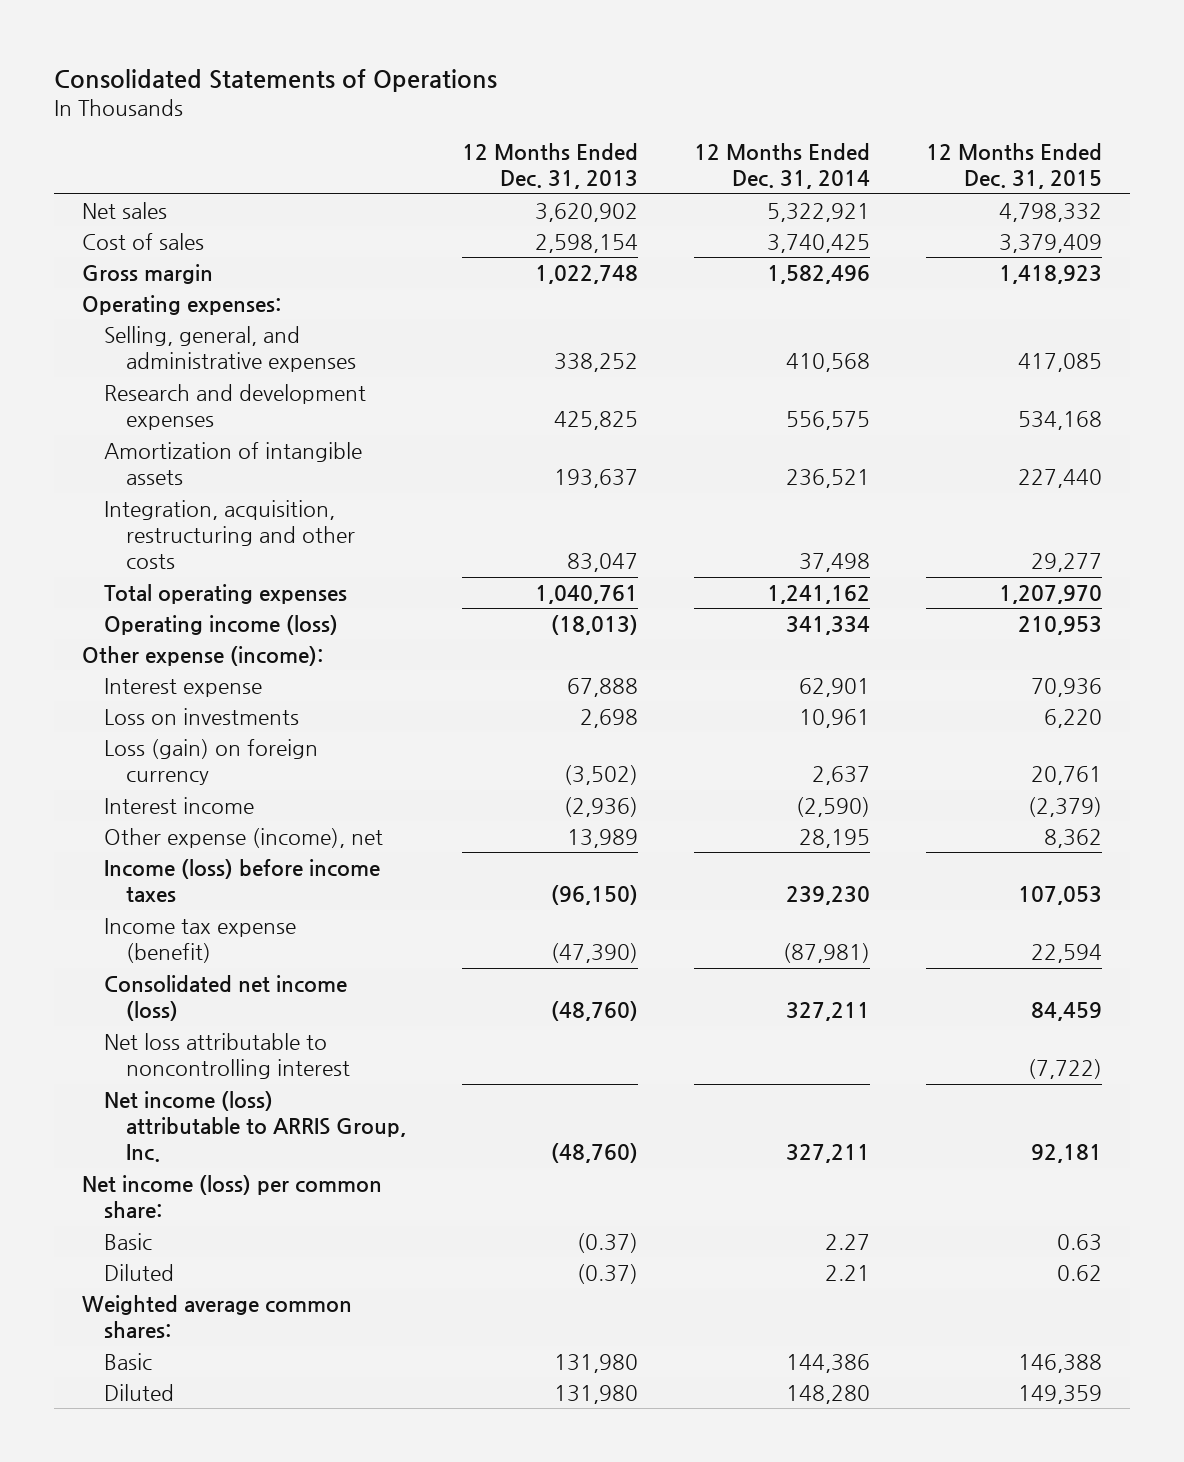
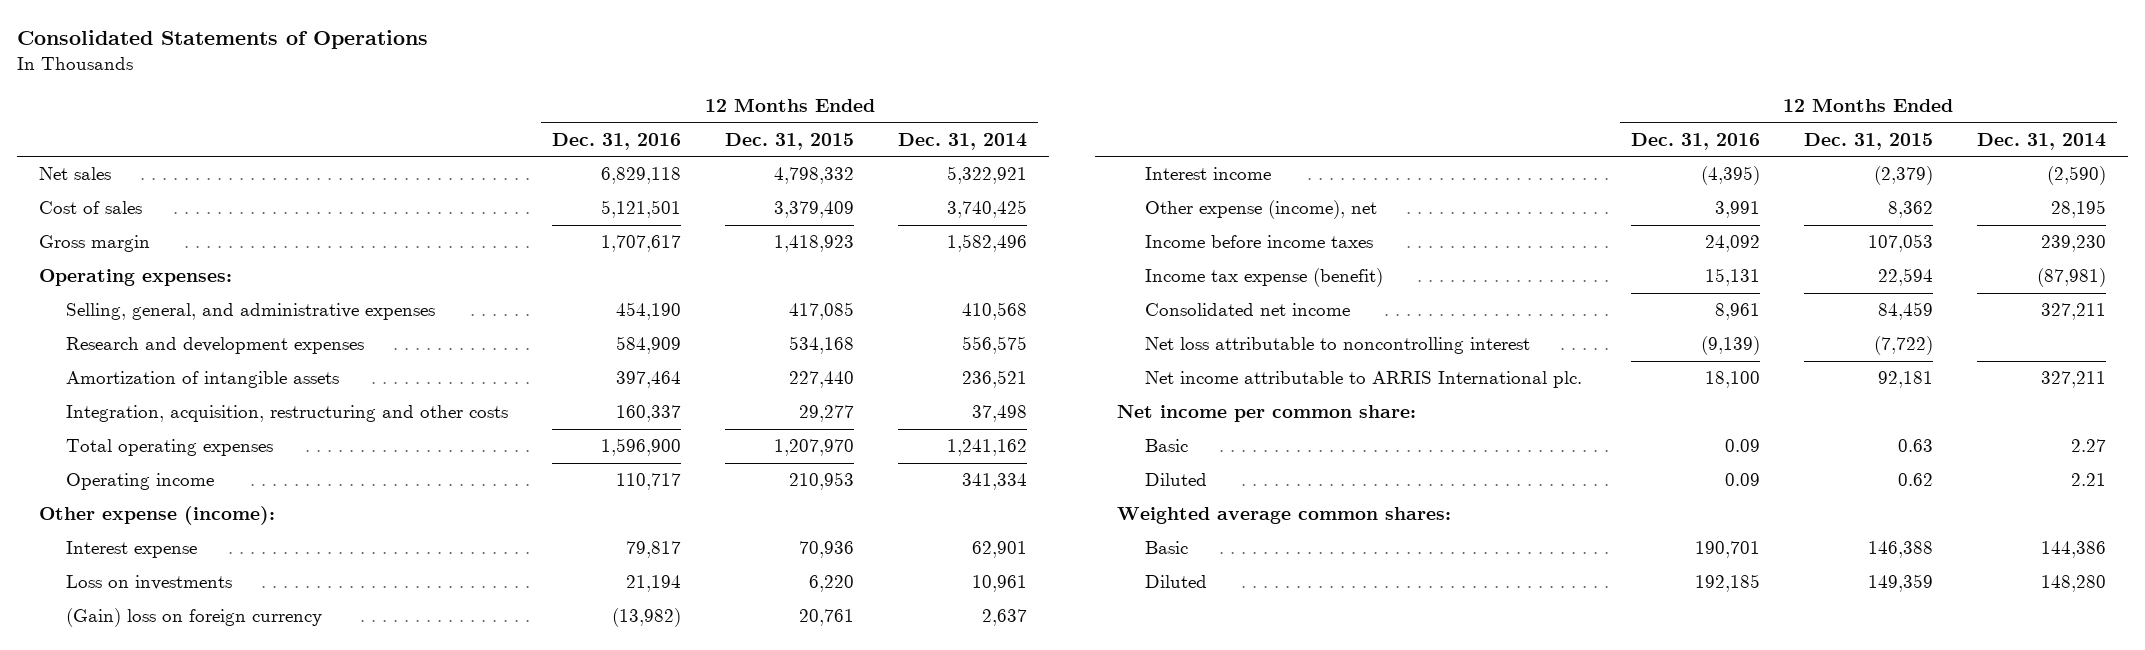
- | 12 Months Ended Dec. 31, 2013 | 12 Months Ended Dec. 31, 2014 | 12 Months Ended Dec. 31, 2015
+ | 12 Months Ended Dec. 31, 2016 | 12 Months Ended Dec. 31, 2015 | 12 Months Ended Dec. 31, 2014
- Operating income (loss) | (18,013) | 341,334 | 210,953
+ Operating income | 110,717 | 210,953 | 341,334
- Loss (gain) on foreign currency | (3,502) | 2,637 | 20,761
+ (Gain) loss on foreign currency | (13,982) | 20,761 | 2,637
- Income (loss) before income taxes | (96,150) | 239,230 | 107,053
+ Income before income taxes | 24,092 | 107,053 | 239,230
- Consolidated net income (loss) | (48,760) | 327,211 | 84,459
+ Consolidated net income | 8,961 | 84,459 | 327,211
- Net income (loss) attributable to ARRIS Group, Inc. | (48,760) | 327,211 | 92,181
- Net income (loss) per common share:
+ Net income attributable to ARRIS International plc. | 18,100 | 92,181 | 327,211
+ Net income per common share:

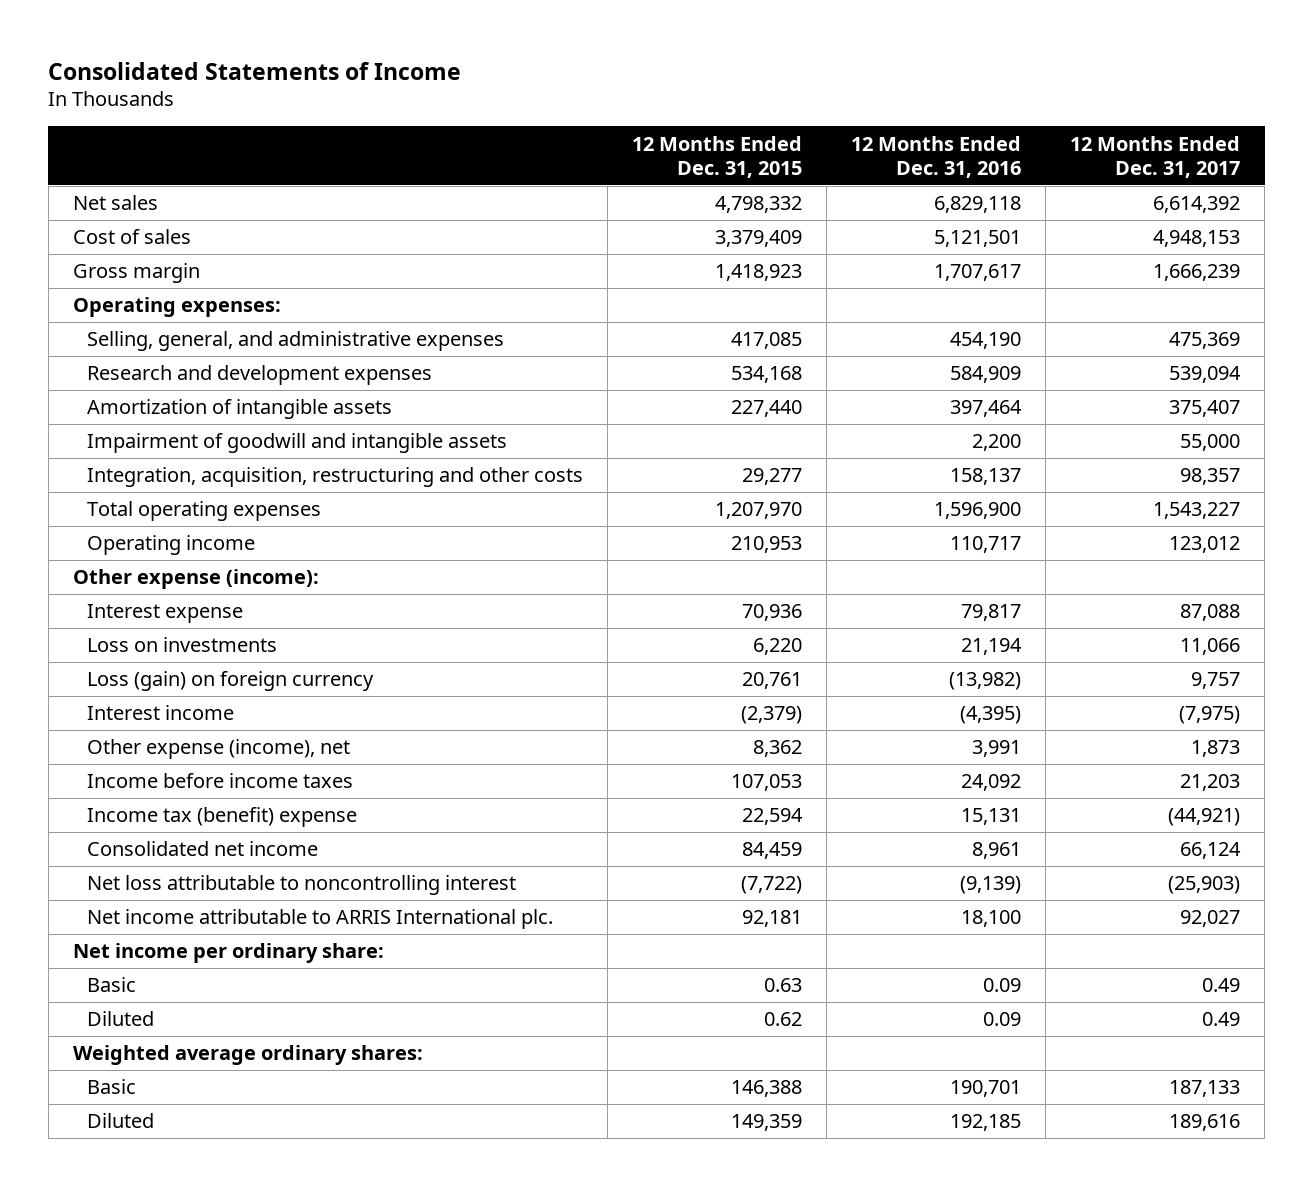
- Consolidated Statements of Operations
+ Consolidated Statements of Income
- | 12 Months Ended Dec. 31, 2016 | 12 Months Ended Dec. 31, 2015 | 12 Months Ended Dec. 31, 2014
+ | 12 Months Ended Dec. 31, 2015 | 12 Months Ended Dec. 31, 2016 | 12 Months Ended Dec. 31, 2017
- Integration, acquisition, restructuring and other costs | 160,337 | 29,277 | 37,498
+ Impairment of goodwill and intangible assets | | 2,200 | 55,000
+ Integration, acquisition, restructuring and other costs | 29,277 | 158,137 | 98,357
- (Gain) loss on foreign currency | (13,982) | 20,761 | 2,637
+ Loss (gain) on foreign currency | 20,761 | (13,982) | 9,757
- Income tax expense (benefit) | 15,131 | 22,594 | (87,981)
+ Income tax (benefit) expense | 22,594 | 15,131 | (44,921)
- Net income per common share:
+ Net income per ordinary share:
- Weighted average common shares:
+ Weighted average ordinary shares:

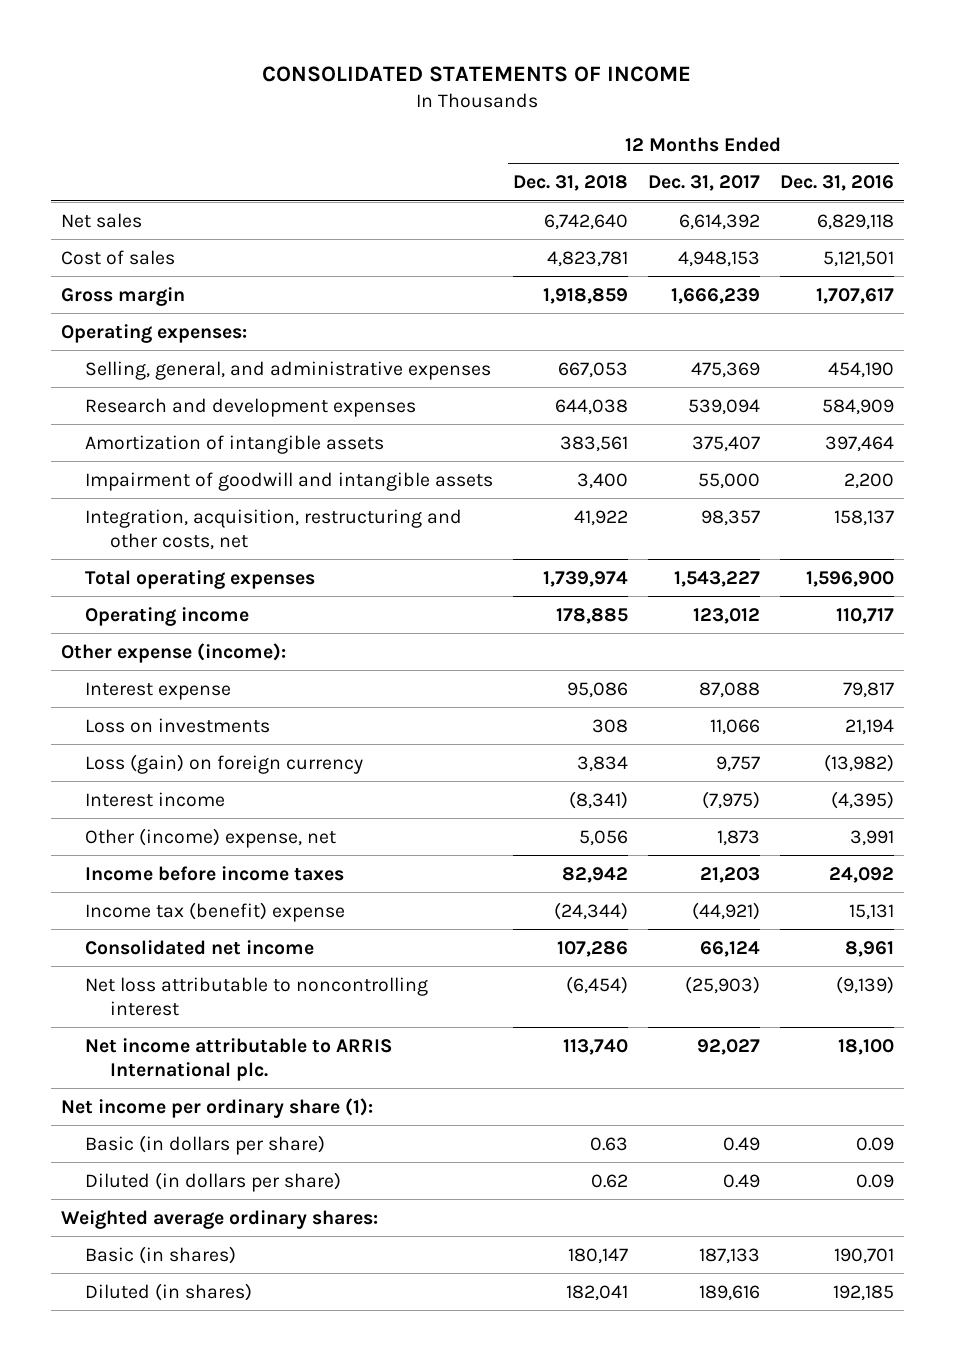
- Consolidated Statements of Income
+ CONSOLIDATED STATEMENTS OF INCOME
- | 12 Months Ended Dec. 31, 2015 | 12 Months Ended Dec. 31, 2016 | 12 Months Ended Dec. 31, 2017
+ | 12 Months Ended Dec. 31, 2018 | 12 Months Ended Dec. 31, 2017 | 12 Months Ended Dec. 31, 2016
- Integration, acquisition, restructuring and other costs | 29,277 | 158,137 | 98,357
+ Integration, acquisition, restructuring and other costs, net | 41,922 | 98,357 | 158,137
- Other expense (income), net | 8,362 | 3,991 | 1,873
+ Other (income) expense, net | 5,056 | 1,873 | 3,991
- Net income per ordinary share:
- Basic | 0.63 | 0.09 | 0.49
- Diluted | 0.62 | 0.09 | 0.49
+ Net income per ordinary share (1):
+ Basic (in dollars per share) | 0.63 | 0.49 | 0.09
+ Diluted (in dollars per share) | 0.62 | 0.49 | 0.09
- Basic | 146,388 | 190,701 | 187,133
- Diluted | 149,359 | 192,185 | 189,616
+ Basic (in shares) | 180,147 | 187,133 | 190,701
+ Diluted (in shares) | 182,041 | 189,616 | 192,185

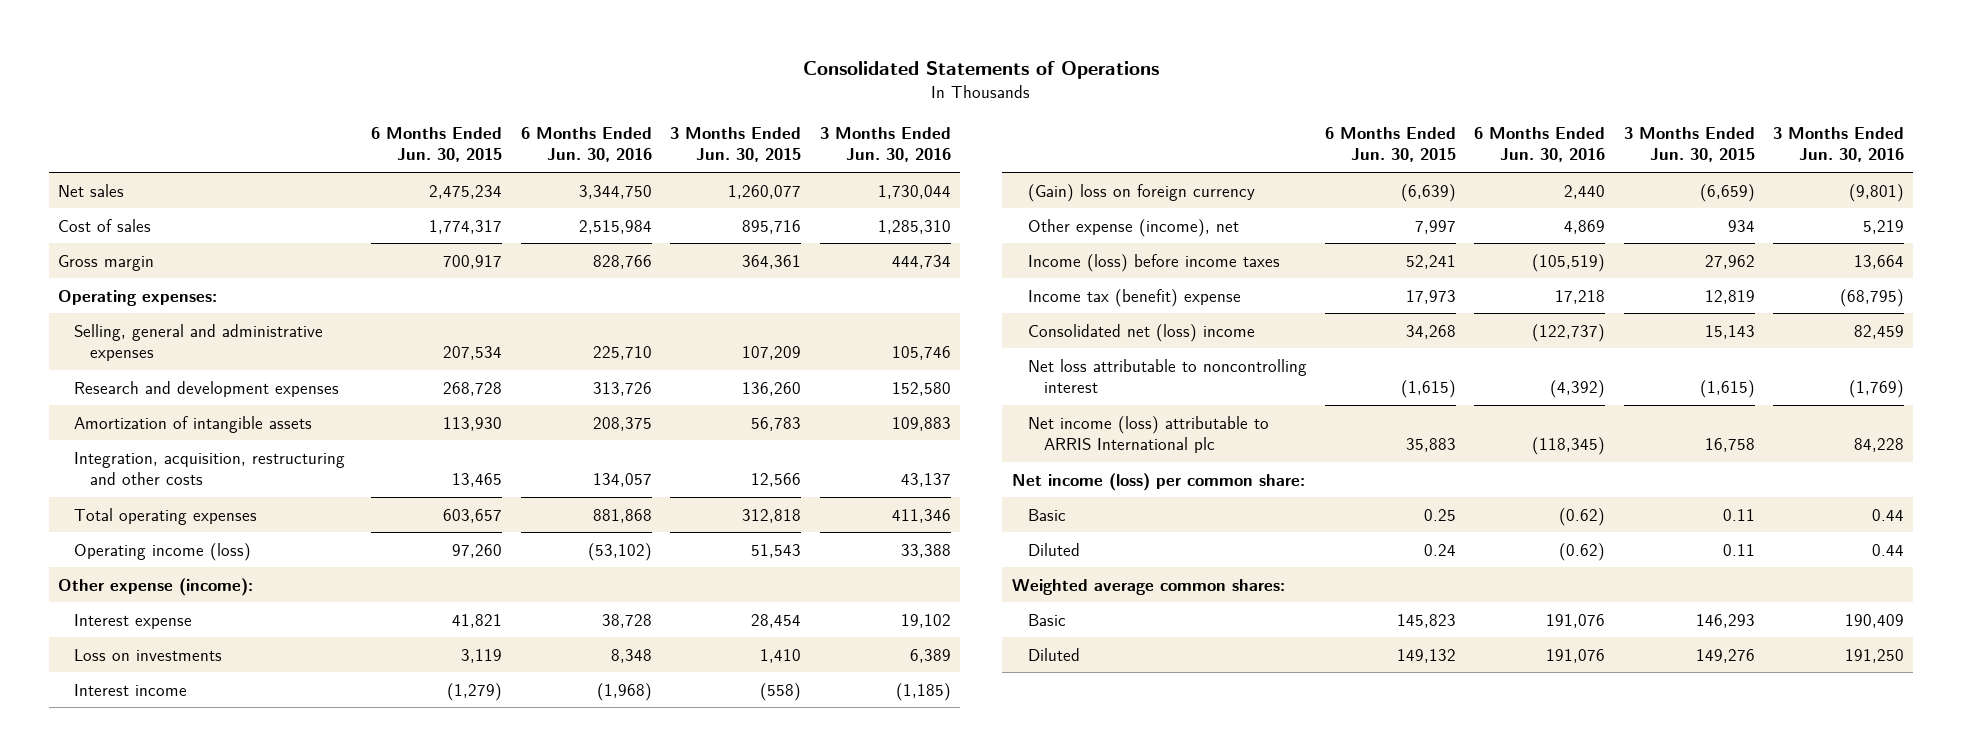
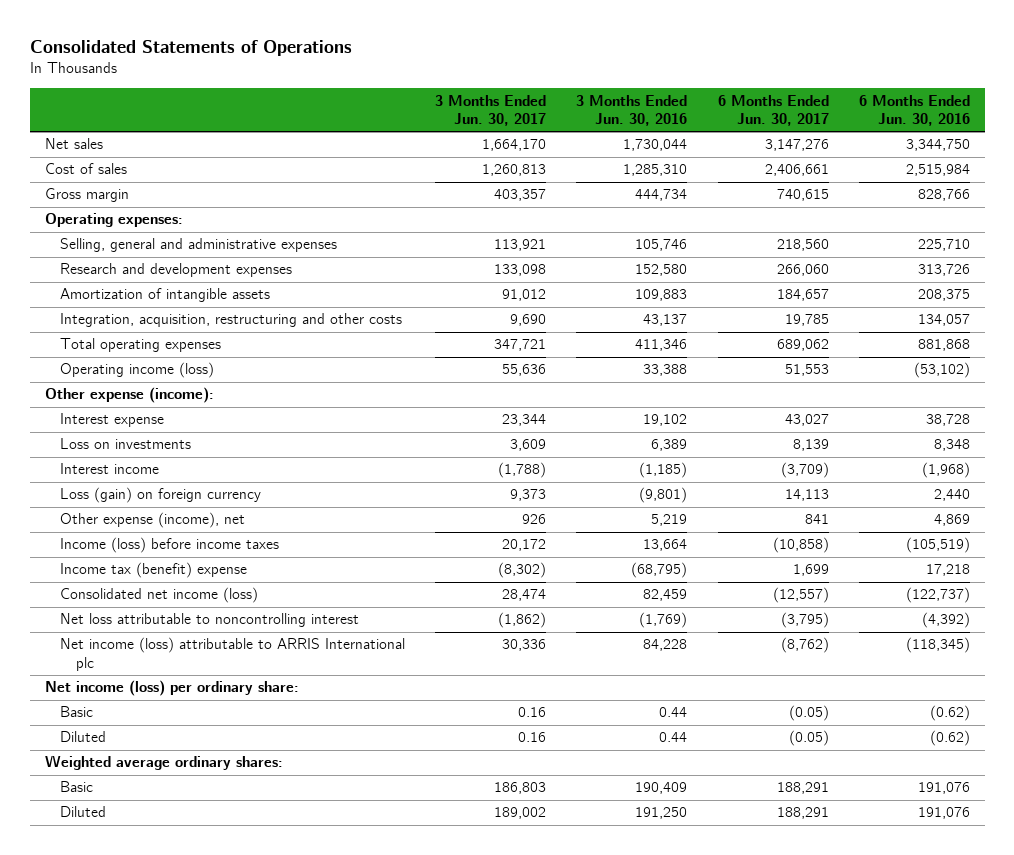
- | 6 Months Ended Jun. 30, 2015 | 6 Months Ended Jun. 30, 2016 | 3 Months Ended Jun. 30, 2015 | 3 Months Ended Jun. 30, 2016
+ | 3 Months Ended Jun. 30, 2017 | 3 Months Ended Jun. 30, 2016 | 6 Months Ended Jun. 30, 2017 | 6 Months Ended Jun. 30, 2016
- (Gain) loss on foreign currency | (6,639) | 2,440 | (6,659) | (9,801)
+ Loss (gain) on foreign currency | 9,373 | (9,801) | 14,113 | 2,440
- Consolidated net (loss) income | 34,268 | (122,737) | 15,143 | 82,459
+ Consolidated net income (loss) | 28,474 | 82,459 | (12,557) | (122,737)
- Net income (loss) per common share:
+ Net income (loss) per ordinary share:
- Weighted average common shares:
+ Weighted average ordinary shares:

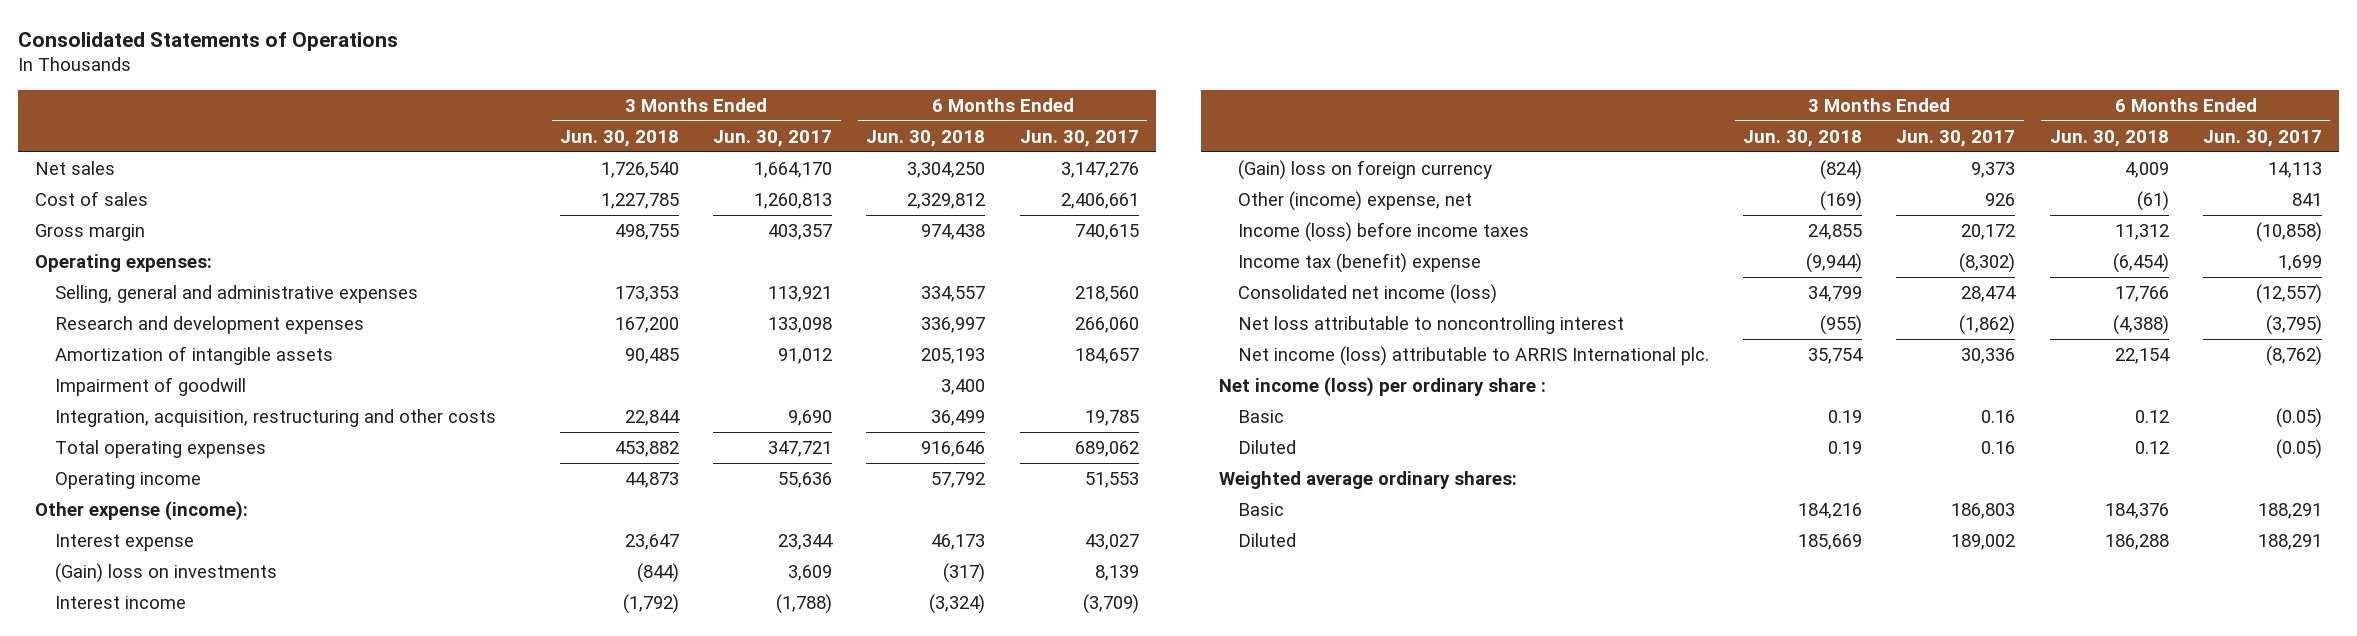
- | 3 Months Ended Jun. 30, 2017 | 3 Months Ended Jun. 30, 2016 | 6 Months Ended Jun. 30, 2017 | 6 Months Ended Jun. 30, 2016
+ | 3 Months Ended Jun. 30, 2018 | 3 Months Ended Jun. 30, 2017 | 6 Months Ended Jun. 30, 2018 | 6 Months Ended Jun. 30, 2017
+ Impairment of goodwill | | | 3,400 |
- Operating income (loss) | 55,636 | 33,388 | 51,553 | (53,102)
+ Operating income | 44,873 | 55,636 | 57,792 | 51,553
- Loss on investments | 3,609 | 6,389 | 8,139 | 8,348
+ (Gain) loss on investments | (844) | 3,609 | (317) | 8,139
- Loss (gain) on foreign currency | 9,373 | (9,801) | 14,113 | 2,440
- Other expense (income), net | 926 | 5,219 | 841 | 4,869
+ (Gain) loss on foreign currency | (824) | 9,373 | 4,009 | 14,113
+ Other (income) expense, net | (169) | 926 | (61) | 841
- Net income (loss) attributable to ARRIS International plc | 30,336 | 84,228 | (8,762) | (118,345)
- Net income (loss) per ordinary share:
+ Net income (loss) attributable to ARRIS International plc. | 35,754 | 30,336 | 22,154 | (8,762)
+ Net income (loss) per ordinary share :

